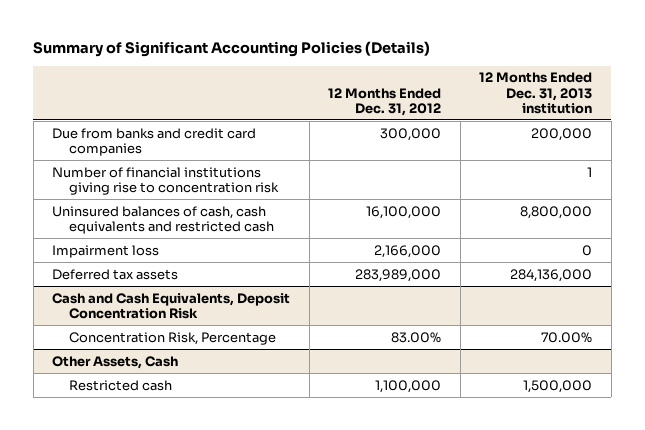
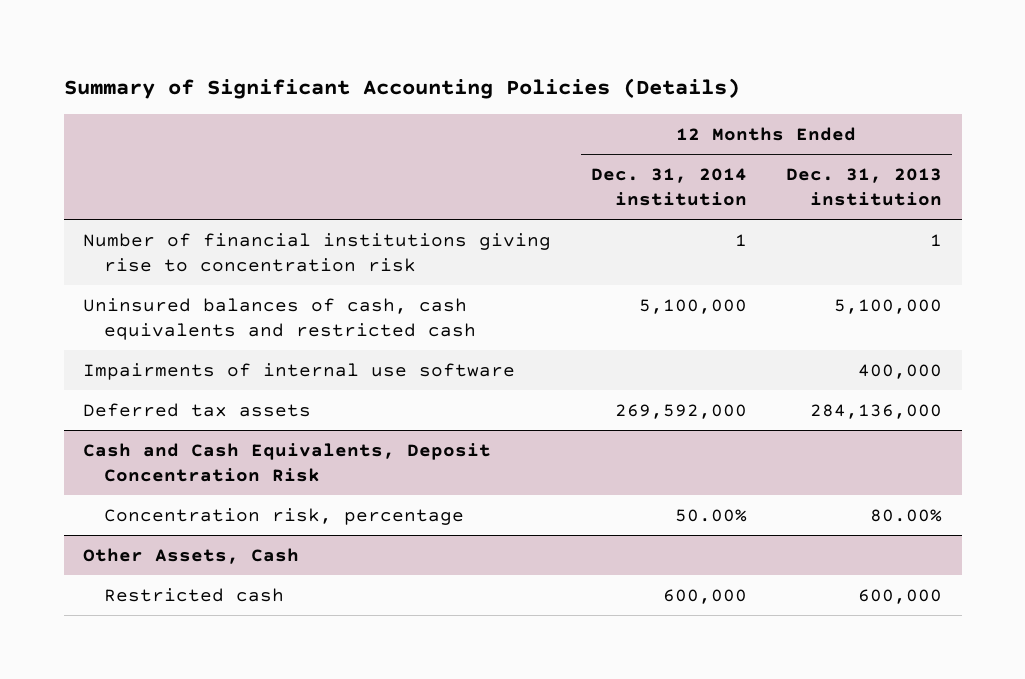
- | 12 Months Ended Dec. 31, 2012 | 12 Months Ended Dec. 31, 2013 institution
+ | 12 Months Ended Dec. 31, 2014 institution | 12 Months Ended Dec. 31, 2013 institution
- Due from banks and credit card companies | 300,000 | 200,000
- Uninsured balances of cash, cash equivalents and restricted cash | 16,100,000 | 8,800,000
- Impairment loss | 2,166,000 | 0
+ Uninsured balances of cash, cash equivalents and restricted cash | 5,100,000 | 5,100,000
+ Impairments of internal use software | | 400,000
@ Cash and Cash Equivalents, Deposit Concentration Risk
- Concentration Risk, Percentage | 83.00% | 70.00%
+ Concentration risk, percentage | 50.00% | 80.00%
@ Other Assets, Cash
- Restricted cash | 1,100,000 | 1,500,000
+ Restricted cash | 600,000 | 600,000

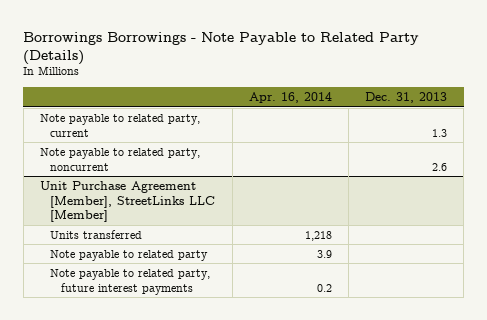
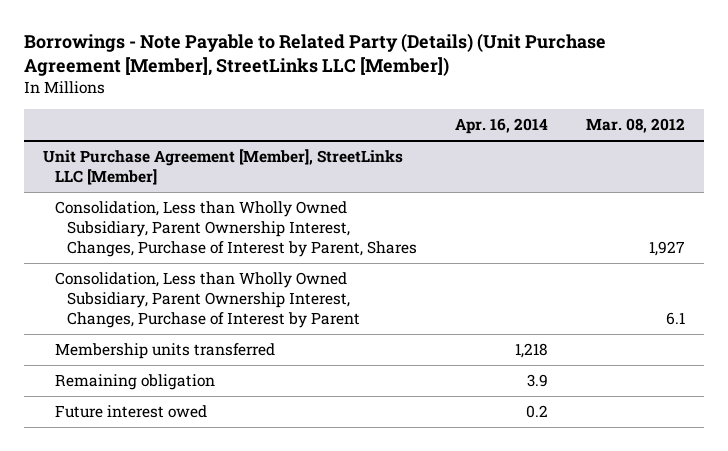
- Borrowings Borrowings - Note Payable to Related Party (Details)
+ Borrowings - Note Payable to Related Party (Details) (Unit Purchase Agreement [Member], StreetLinks LLC [Member])
- | Apr. 16, 2014 | Dec. 31, 2013
+ | Apr. 16, 2014 | Mar. 08, 2012
- Note payable to related party, current | | 1.3
- Note payable to related party, noncurrent | | 2.6
@ Unit Purchase Agreement [Member], StreetLinks LLC [Member]
- Units transferred | 1,218 |
- Note payable to related party | 3.9 |
- Note payable to related party, future interest payments | 0.2 |
+ Consolidation, Less than Wholly Owned Subsidiary, Parent Ownership Interest, Changes, Purchase of Interest by Parent, Shares | | 1,927
+ Consolidation, Less than Wholly Owned Subsidiary, Parent Ownership Interest, Changes, Purchase of Interest by Parent | | 6.1
+ Membership units transferred | 1,218 |
+ Remaining obligation | 3.9 |
+ Future interest owed | 0.2 |

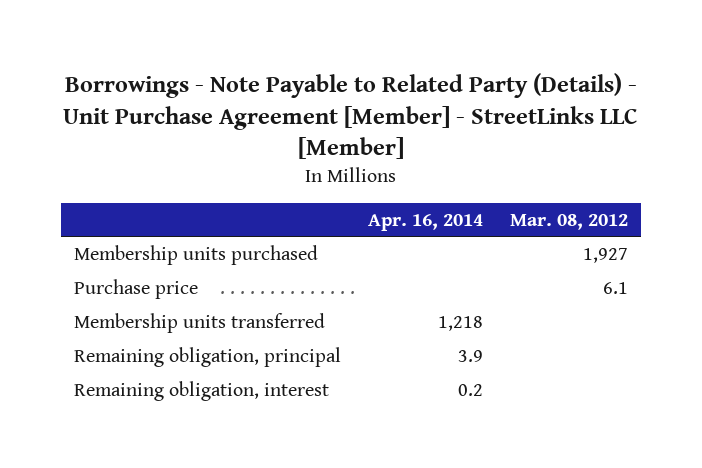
- Borrowings - Note Payable to Related Party (Details) (Unit Purchase Agreement [Member], StreetLinks LLC [Member])
+ Borrowings - Note Payable to Related Party (Details) - Unit Purchase Agreement [Member] - StreetLinks LLC [Member]
- Unit Purchase Agreement [Member], StreetLinks LLC [Member]
- Consolidation, Less than Wholly Owned Subsidiary, Parent Ownership Interest, Changes, Purchase of Interest by Parent, Shares | | 1,927
- Consolidation, Less than Wholly Owned Subsidiary, Parent Ownership Interest, Changes, Purchase of Interest by Parent | | 6.1
+ Membership units purchased | | 1,927
+ Purchase price | | 6.1
- Remaining obligation | 3.9 |
- Future interest owed | 0.2 |
+ Remaining obligation, principal | 3.9 |
+ Remaining obligation, interest | 0.2 |

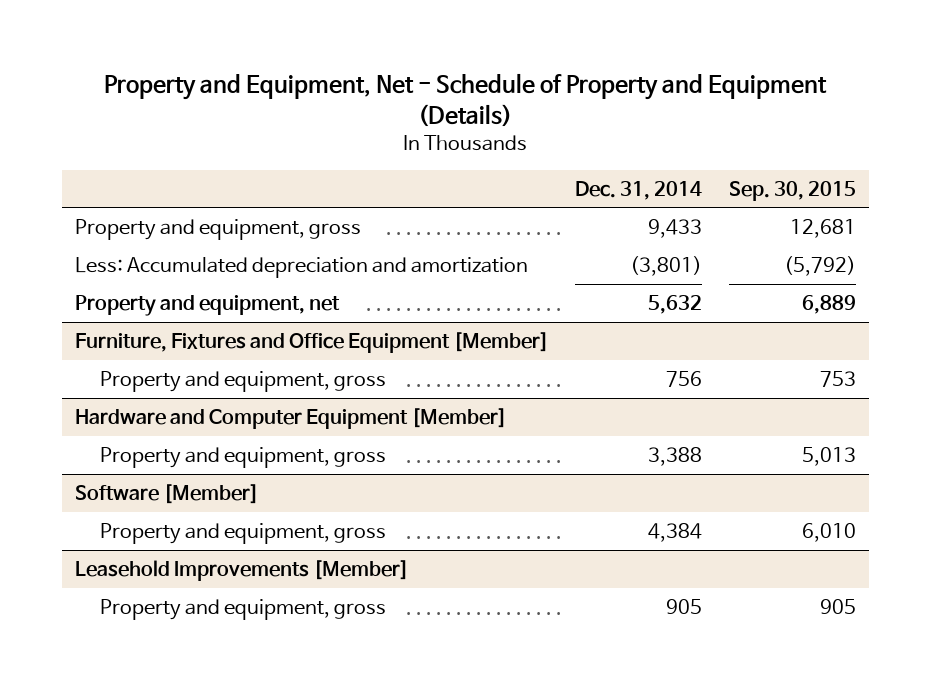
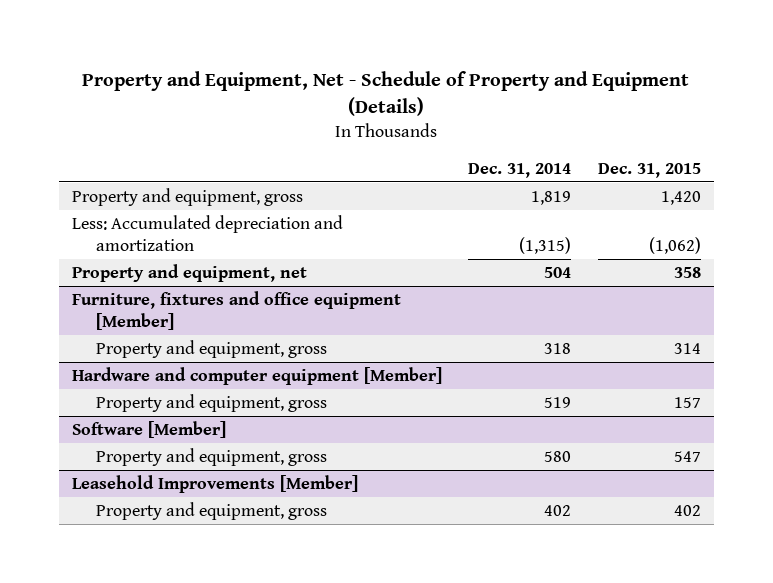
- | Dec. 31, 2014 | Sep. 30, 2015
+ | Dec. 31, 2014 | Dec. 31, 2015
- Property and equipment, gross | 9,433 | 12,681
- Less: Accumulated depreciation and amortization | (3,801) | (5,792)
- Property and equipment, net | 5,632 | 6,889
- Furniture, Fixtures and Office Equipment [Member]
- Property and equipment, gross | 756 | 753
- Hardware and Computer Equipment [Member]
- Property and equipment, gross | 3,388 | 5,013
+ Property and equipment, gross | 1,819 | 1,420
+ Less: Accumulated depreciation and amortization | (1,315) | (1,062)
+ Property and equipment, net | 504 | 358
+ Furniture, fixtures and office equipment [Member]
+ Property and equipment, gross | 318 | 314
+ Hardware and computer equipment [Member]
+ Property and equipment, gross | 519 | 157
@ Software [Member]
- Property and equipment, gross | 4,384 | 6,010
+ Property and equipment, gross | 580 | 547
@ Leasehold Improvements [Member]
- Property and equipment, gross | 905 | 905
+ Property and equipment, gross | 402 | 402

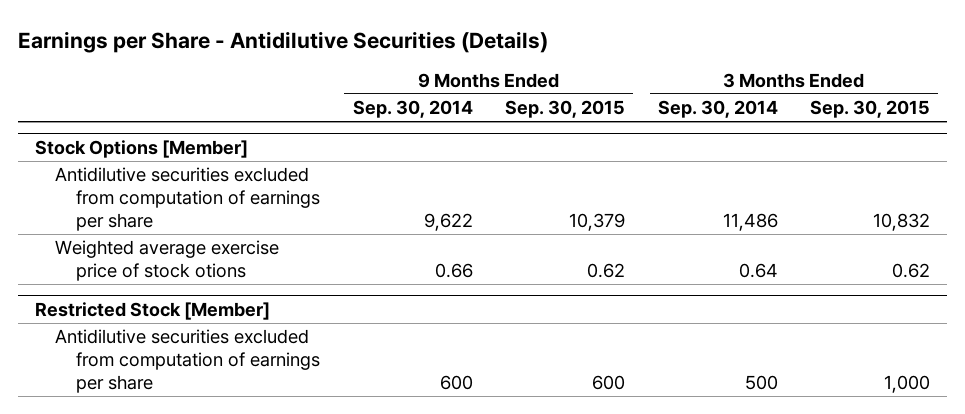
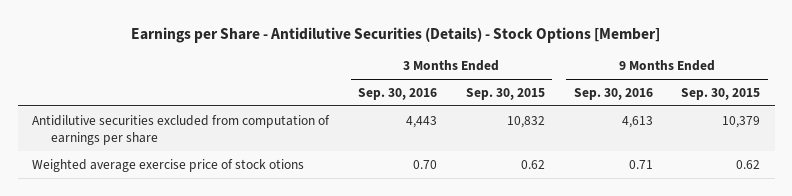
- Earnings per Share - Antidilutive Securities (Details)
+ Earnings per Share - Antidilutive Securities (Details) - Stock Options [Member]
- | 9 Months Ended Sep. 30, 2014 | 9 Months Ended Sep. 30, 2015 | 3 Months Ended Sep. 30, 2014 | 3 Months Ended Sep. 30, 2015
+ | 3 Months Ended Sep. 30, 2016 | 3 Months Ended Sep. 30, 2015 | 9 Months Ended Sep. 30, 2016 | 9 Months Ended Sep. 30, 2015
- Stock Options [Member]
- Restricted Stock [Member]
- Antidilutive securities excluded from computation of earnings per share | 600 | 600 | 500 | 1,000

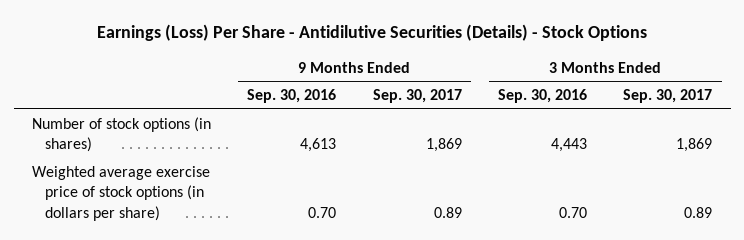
- Earnings per Share - Antidilutive Securities (Details) - Stock Options [Member]
+ Earnings (Loss) Per Share - Antidilutive Securities (Details) - Stock Options
- | 3 Months Ended Sep. 30, 2016 | 3 Months Ended Sep. 30, 2015 | 9 Months Ended Sep. 30, 2016 | 9 Months Ended Sep. 30, 2015
+ | 9 Months Ended Sep. 30, 2016 | 9 Months Ended Sep. 30, 2017 | 3 Months Ended Sep. 30, 2016 | 3 Months Ended Sep. 30, 2017
- Antidilutive securities excluded from computation of earnings per share | 4,443 | 10,832 | 4,613 | 10,379
- Weighted average exercise price of stock otions | 0.70 | 0.62 | 0.71 | 0.62
+ Number of stock options (in shares) | 4,613 | 1,869 | 4,443 | 1,869
+ Weighted average exercise price of stock options (in dollars per share) | 0.70 | 0.89 | 0.70 | 0.89

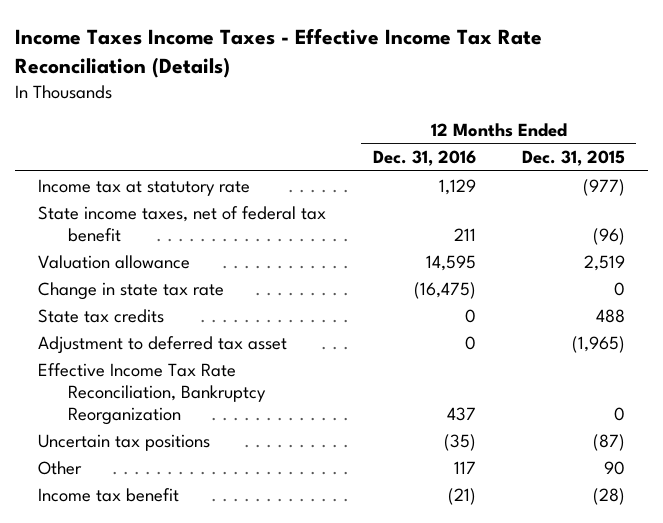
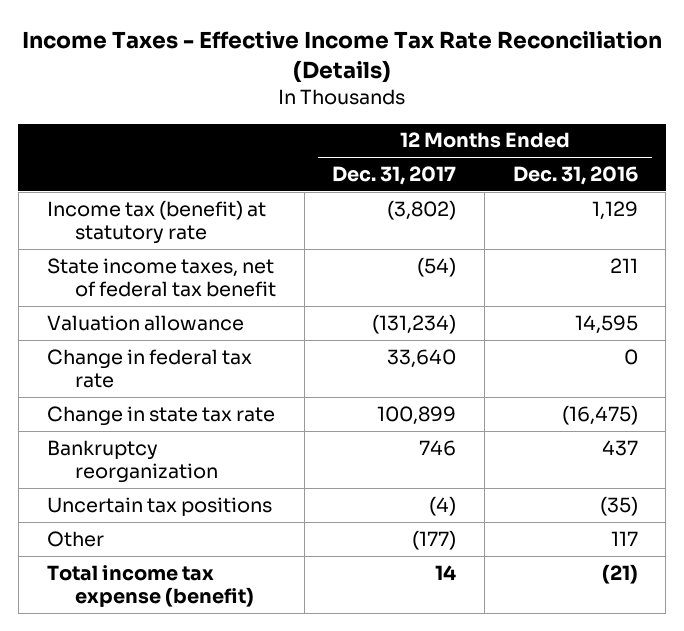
- Income Taxes Income Taxes - Effective Income Tax Rate Reconciliation (Details)
+ Income Taxes - Effective Income Tax Rate Reconciliation (Details)
- | 12 Months Ended Dec. 31, 2016 | 12 Months Ended Dec. 31, 2015
+ | 12 Months Ended Dec. 31, 2017 | 12 Months Ended Dec. 31, 2016
- Income tax at statutory rate | 1,129 | (977)
+ Income tax (benefit) at statutory rate | (3,802) | 1,129
+ Change in federal tax rate | 33,640 | 0
- State tax credits | 0 | 488
- Adjustment to deferred tax asset | 0 | (1,965)
- Effective Income Tax Rate Reconciliation, Bankruptcy Reorganization | 437 | 0
+ Bankruptcy reorganization | 746 | 437
- Income tax benefit | (21) | (28)
+ Total income tax expense (benefit) | 14 | (21)

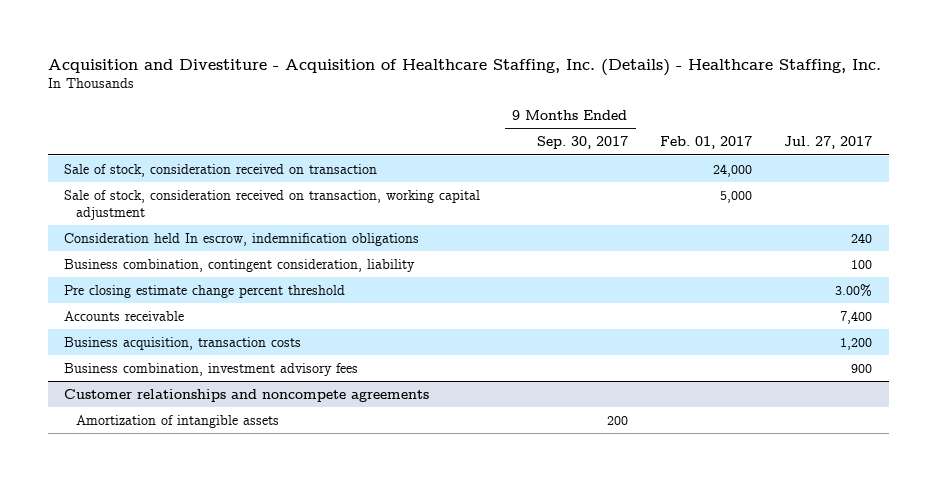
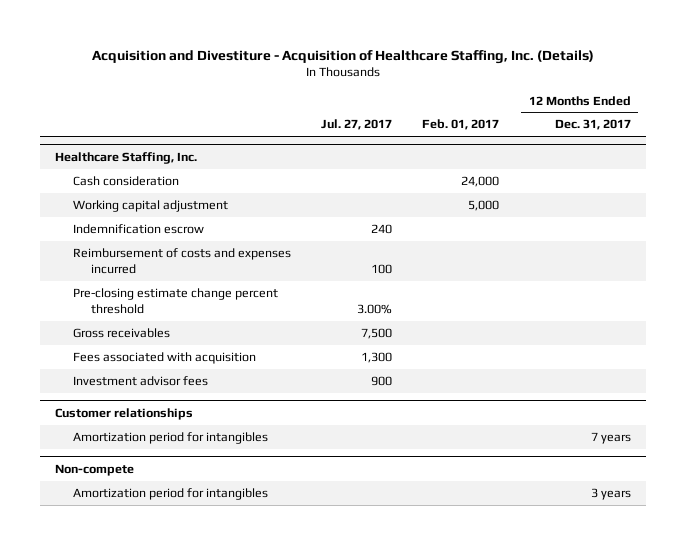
- Acquisition and Divestiture - Acquisition of Healthcare Staffing, Inc. (Details) - Healthcare Staffing, Inc.
+ Acquisition and Divestiture - Acquisition of Healthcare Staffing, Inc. (Details)
- | 9 Months Ended Sep. 30, 2017 | Feb. 01, 2017 | Jul. 27, 2017
+ | Jul. 27, 2017 | Feb. 01, 2017 | 12 Months Ended Dec. 31, 2017
- Sale of stock, consideration received on transaction | | 24,000 |
- Sale of stock, consideration received on transaction, working capital adjustment | | 5,000 |
- Consideration held In escrow, indemnification obligations | | | 240
- Business combination, contingent consideration, liability | | | 100
- Pre closing estimate change percent threshold | | | 3.00%
- Accounts receivable | | | 7,400
- Business acquisition, transaction costs | | | 1,200
- Business combination, investment advisory fees | | | 900
- Customer relationships and noncompete agreements
- Amortization of intangible assets | 200 | |
+ Healthcare Staffing, Inc.
+ Cash consideration | | 24,000 |
+ Working capital adjustment | | 5,000 |
+ Indemnification escrow | 240 | |
+ Reimbursement of costs and expenses incurred | 100 | |
+ Pre-closing estimate change percent threshold | 3.00% | |
+ Gross receivables | 7,500 | |
+ Fees associated with acquisition | 1,300 | |
+ Investment advisor fees | 900 | |
+ Customer relationships
+ Amortization period for intangibles | | | 7 years
+ Non-compete
+ Amortization period for intangibles | | | 3 years

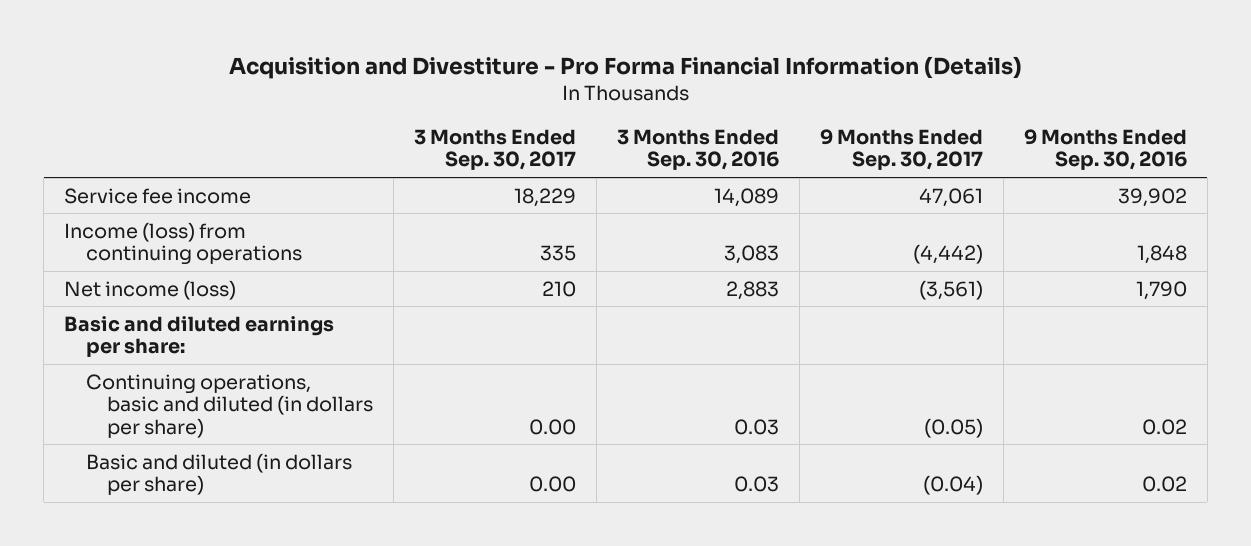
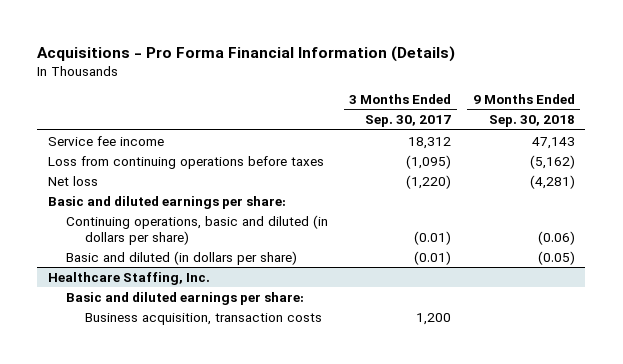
- Acquisition and Divestiture - Pro Forma Financial Information (Details)
+ Acquisitions - Pro Forma Financial Information (Details)
- | 3 Months Ended Sep. 30, 2017 | 3 Months Ended Sep. 30, 2016 | 9 Months Ended Sep. 30, 2017 | 9 Months Ended Sep. 30, 2016
+ | 3 Months Ended Sep. 30, 2017 | 9 Months Ended Sep. 30, 2018
- Service fee income | 18,229 | 14,089 | 47,061 | 39,902
- Income (loss) from continuing operations | 335 | 3,083 | (4,442) | 1,848
- Net income (loss) | 210 | 2,883 | (3,561) | 1,790
+ Service fee income | 18,312 | 47,143
+ Loss from continuing operations before taxes | (1,095) | (5,162)
+ Net loss | (1,220) | (4,281)
- Continuing operations, basic and diluted (in dollars per share) | 0.00 | 0.03 | (0.05) | 0.02
- Basic and diluted (in dollars per share) | 0.00 | 0.03 | (0.04) | 0.02
+ Continuing operations, basic and diluted (in dollars per share) | (0.01) | (0.06)
+ Basic and diluted (in dollars per share) | (0.01) | (0.05)
+ Healthcare Staffing, Inc.
+ Basic and diluted earnings per share:
+ Business acquisition, transaction costs | 1,200 |

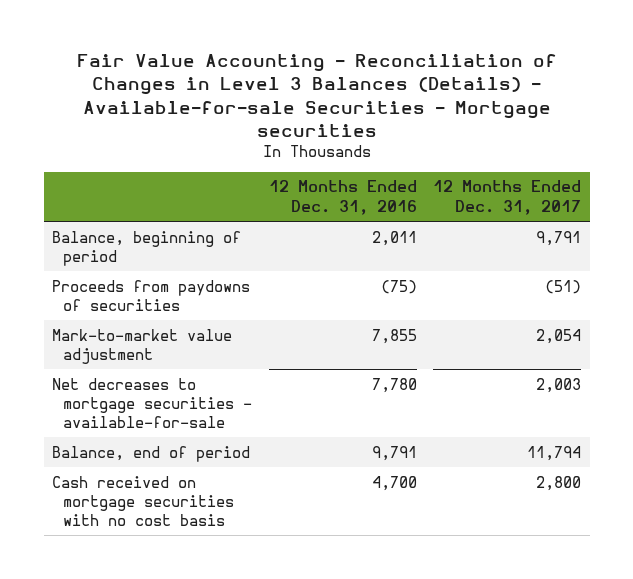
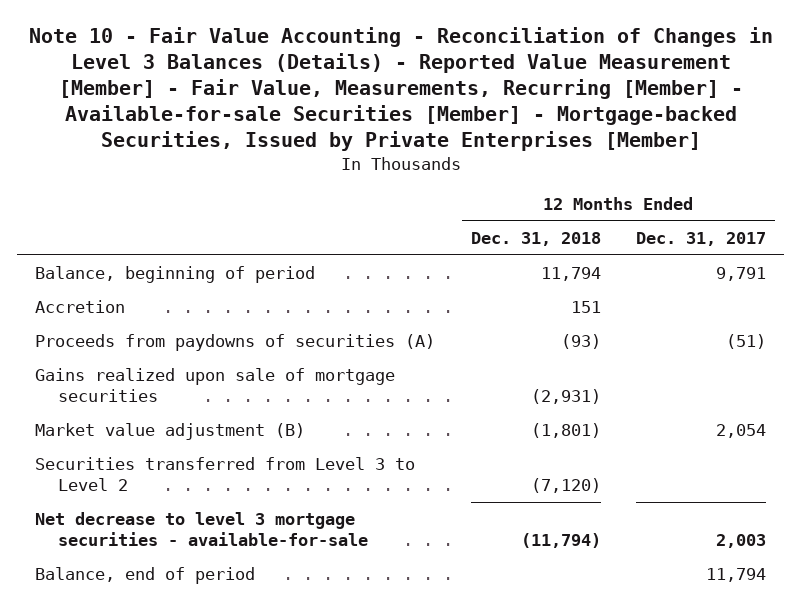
- Fair Value Accounting - Reconciliation of Changes in Level 3 Balances (Details) - Available-for-sale Securities - Mortgage securities
+ Note 10 - Fair Value Accounting - Reconciliation of Changes in Level 3 Balances (Details) - Reported Value Measurement [Member] - Fair Value, Measurements, Recurring [Member] - Available-for-sale Securities [Member] - Mortgage-backed Securities, Issued by Private Enterprises [Member]
- | 12 Months Ended Dec. 31, 2016 | 12 Months Ended Dec. 31, 2017
+ | 12 Months Ended Dec. 31, 2018 | 12 Months Ended Dec. 31, 2017
- Proceeds from paydowns of securities | (75) | (51)
- Mark-to-market value adjustment | 7,855 | 2,054
- Net decreases to mortgage securities - available-for-sale | 7,780 | 2,003
+ Accretion | 151 |
+ Proceeds from paydowns of securities (A) | (93) | (51)
+ Gains realized upon sale of mortgage securities | (2,931) |
+ Market value adjustment (B) | (1,801) | 2,054
+ Securities transferred from Level 3 to Level 2 | (7,120) |
+ Net decrease to level 3 mortgage securities - available-for-sale | (11,794) | 2,003
- Cash received on mortgage securities with no cost basis | 4,700 | 2,800

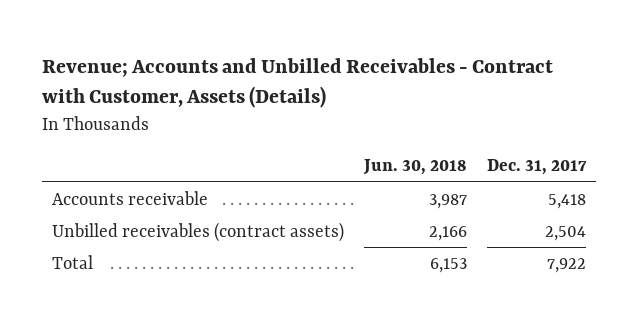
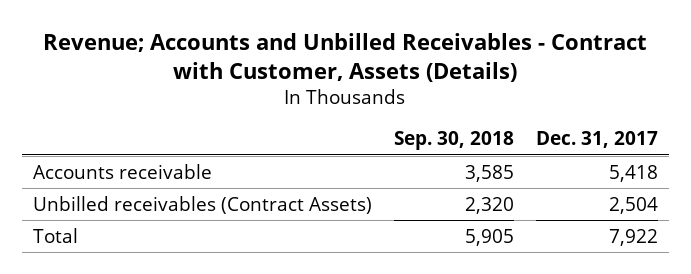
- | Jun. 30, 2018 | Dec. 31, 2017
+ | Sep. 30, 2018 | Dec. 31, 2017
- Unbilled receivables (contract assets) | 2,166 | 2,504
+ Unbilled receivables (Contract Assets) | 2,320 | 2,504

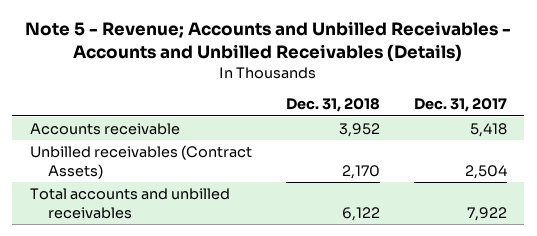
- Revenue; Accounts and Unbilled Receivables - Contract with Customer, Assets (Details)
+ Note 5 - Revenue; Accounts and Unbilled Receivables - Accounts and Unbilled Receivables (Details)
- | Sep. 30, 2018 | Dec. 31, 2017
+ | Dec. 31, 2018 | Dec. 31, 2017
- Total | 5,905 | 7,922
+ Total accounts and unbilled receivables | 6,122 | 7,922

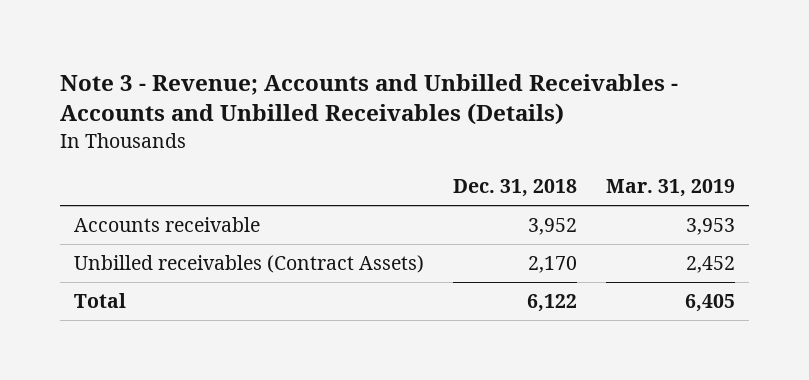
- Note 5 - Revenue; Accounts and Unbilled Receivables - Accounts and Unbilled Receivables (Details)
+ Note 3 - Revenue; Accounts and Unbilled Receivables - Accounts and Unbilled Receivables (Details)
- | Dec. 31, 2018 | Dec. 31, 2017
+ | Dec. 31, 2018 | Mar. 31, 2019
- Total accounts and unbilled receivables | 6,122 | 7,922
+ Total | 6,122 | 6,405

